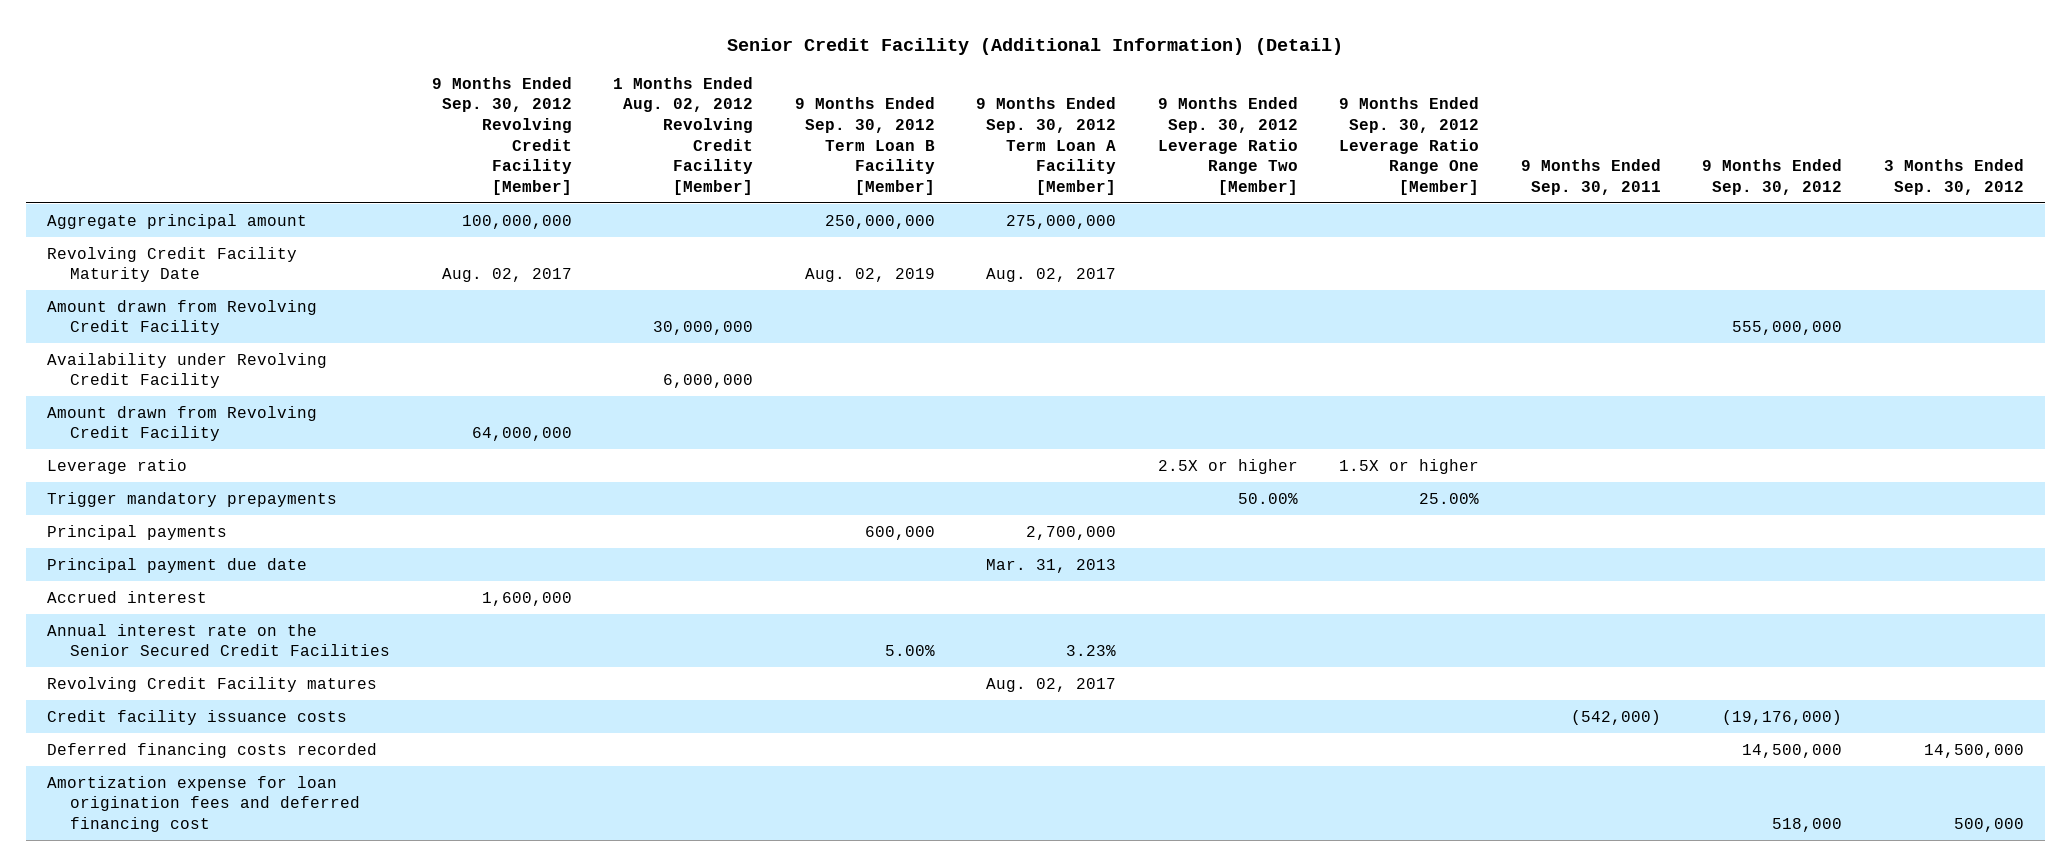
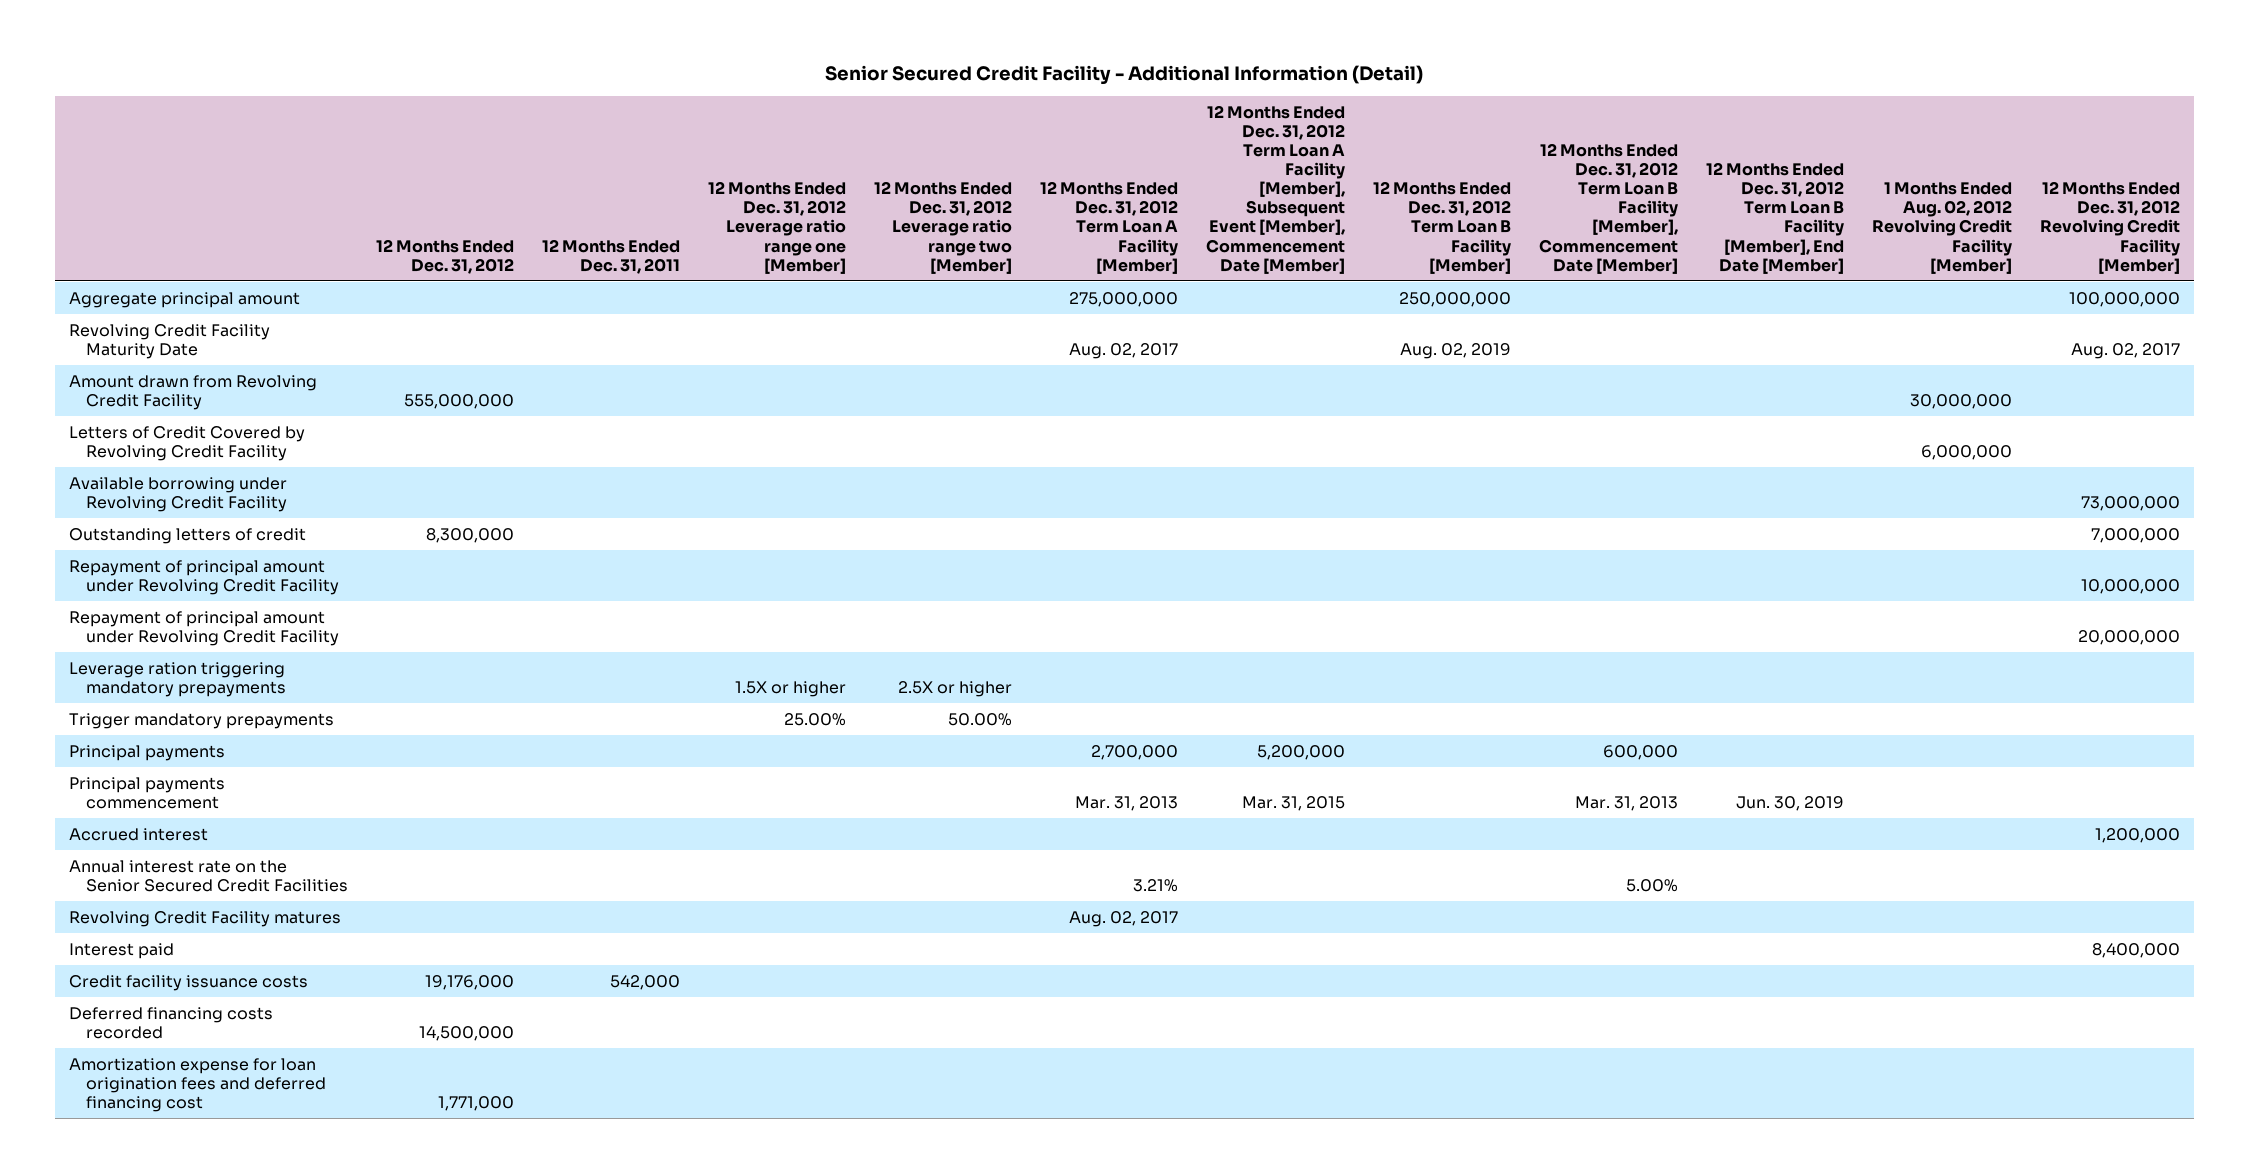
- Senior Credit Facility (Additional Information) (Detail)
+ Senior Secured Credit Facility - Additional Information (Detail)
- | 9 Months Ended Sep. 30, 2012 Revolving Credit Facility [Member] | 1 Months Ended Aug. 02, 2012 Revolving Credit Facility [Member] | 9 Months Ended Sep. 30, 2012 Term Loan B Facility [Member] | 9 Months Ended Sep. 30, 2012 Term Loan A Facility [Member] | 9 Months Ended Sep. 30, 2012 Leverage Ratio Range Two [Member] | 9 Months Ended Sep. 30, 2012 Leverage Ratio Range One [Member] | 9 Months Ended Sep. 30, 2011 | 9 Months Ended Sep. 30, 2012 | 3 Months Ended Sep. 30, 2012
+ | 12 Months Ended Dec. 31, 2012 | 12 Months Ended Dec. 31, 2011 | 12 Months Ended Dec. 31, 2012 Leverage ratio range one [Member] | 12 Months Ended Dec. 31, 2012 Leverage ratio range two [Member] | 12 Months Ended Dec. 31, 2012 Term Loan A Facility [Member] | 12 Months Ended Dec. 31, 2012 Term Loan A Facility [Member], Subsequent Event [Member], Commencement Date [Member] | 12 Months Ended Dec. 31, 2012 Term Loan B Facility [Member] | 12 Months Ended Dec. 31, 2012 Term Loan B Facility [Member], Commencement Date [Member] | 12 Months Ended Dec. 31, 2012 Term Loan B Facility [Member], End Date [Member] | 1 Months Ended Aug. 02, 2012 Revolving Credit Facility [Member] | 12 Months Ended Dec. 31, 2012 Revolving Credit Facility [Member]
- Availability under Revolving Credit Facility | | 6,000,000 | | | | | | |
- Amount drawn from Revolving Credit Facility | 64,000,000 | | | | | | | |
- Leverage ratio | | | | | 2.5X or higher | 1.5X or higher | | |
+ Letters of Credit Covered by Revolving Credit Facility | | | | | | | | | | 6,000,000 |
+ Available borrowing under Revolving Credit Facility | | | | | | | | | | | 73,000,000
+ Outstanding letters of credit | 8,300,000 | | | | | | | | | | 7,000,000
+ Repayment of principal amount under Revolving Credit Facility | | | | | | | | | | | 10,000,000
+ Repayment of principal amount under Revolving Credit Facility | | | | | | | | | | | 20,000,000
+ Leverage ration triggering mandatory prepayments | | | 1.5X or higher | 2.5X or higher | | | | | | |
- Principal payment due date | | | | Mar. 31, 2013 | | | | |
+ Principal payments commencement | | | | | Mar. 31, 2013 | Mar. 31, 2015 | | Mar. 31, 2013 | Jun. 30, 2019 | |
+ Interest paid | | | | | | | | | | | 8,400,000

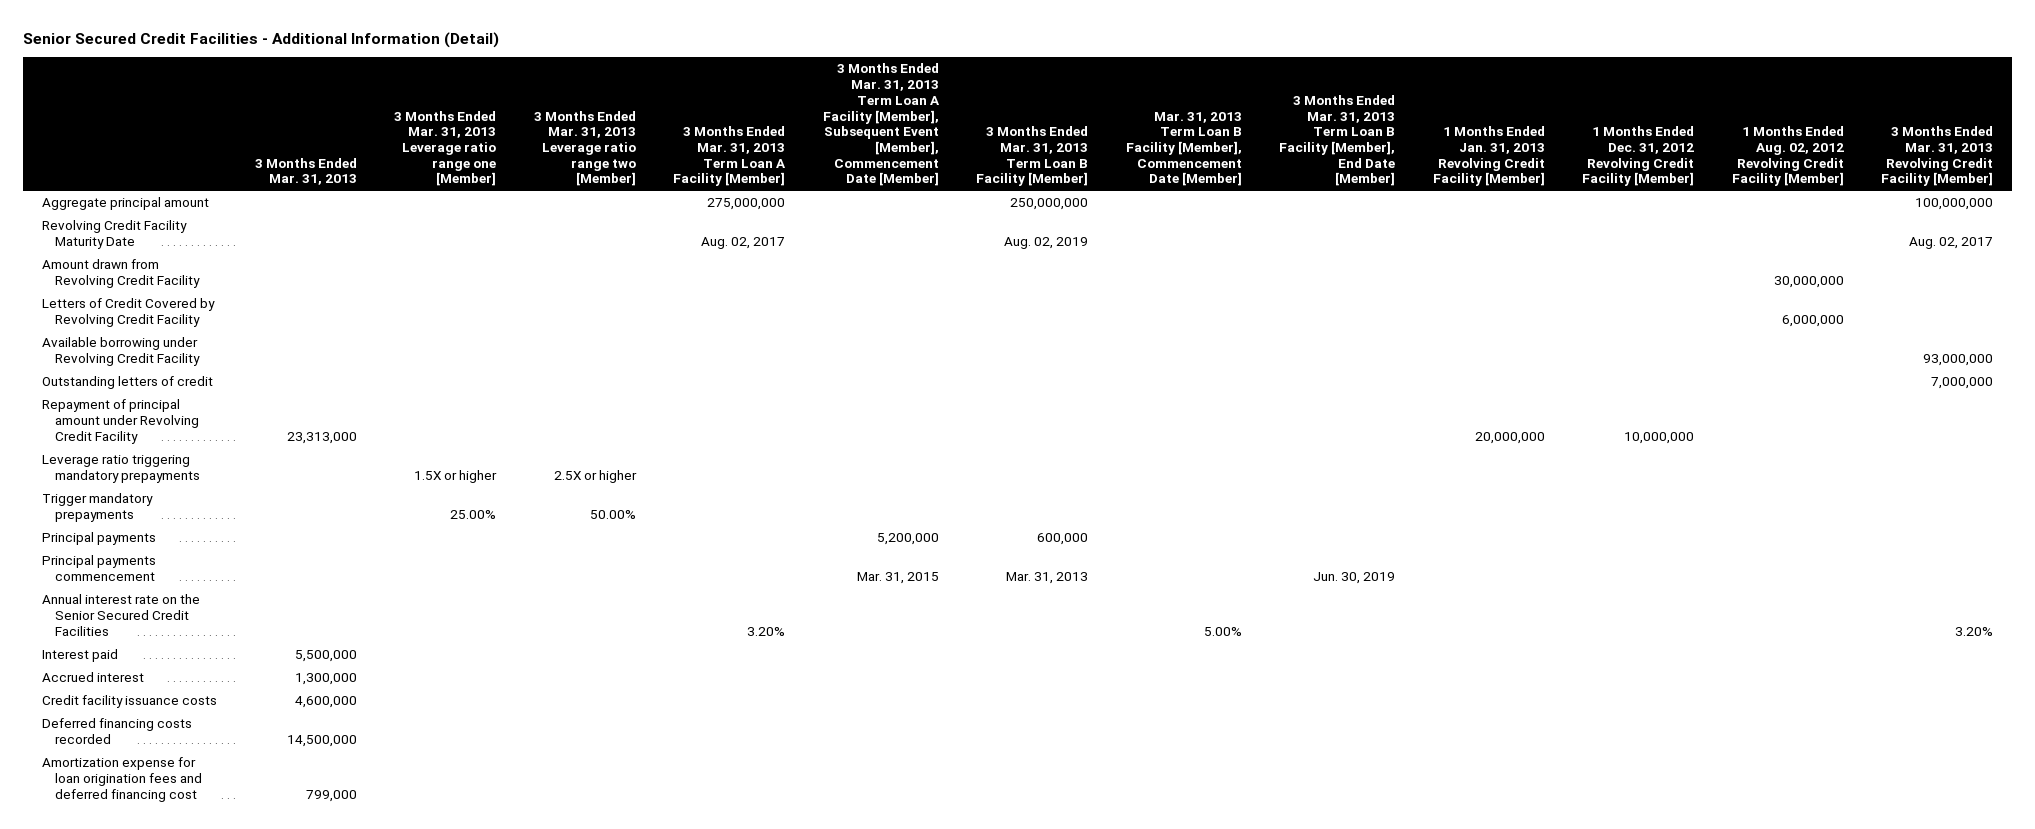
- Senior Secured Credit Facility - Additional Information (Detail)
+ Senior Secured Credit Facilities - Additional Information (Detail)
- | 12 Months Ended Dec. 31, 2012 | 12 Months Ended Dec. 31, 2011 | 12 Months Ended Dec. 31, 2012 Leverage ratio range one [Member] | 12 Months Ended Dec. 31, 2012 Leverage ratio range two [Member] | 12 Months Ended Dec. 31, 2012 Term Loan A Facility [Member] | 12 Months Ended Dec. 31, 2012 Term Loan A Facility [Member], Subsequent Event [Member], Commencement Date [Member] | 12 Months Ended Dec. 31, 2012 Term Loan B Facility [Member] | 12 Months Ended Dec. 31, 2012 Term Loan B Facility [Member], Commencement Date [Member] | 12 Months Ended Dec. 31, 2012 Term Loan B Facility [Member], End Date [Member] | 1 Months Ended Aug. 02, 2012 Revolving Credit Facility [Member] | 12 Months Ended Dec. 31, 2012 Revolving Credit Facility [Member]
+ | 3 Months Ended Mar. 31, 2013 | 3 Months Ended Mar. 31, 2013 Leverage ratio range one [Member] | 3 Months Ended Mar. 31, 2013 Leverage ratio range two [Member] | 3 Months Ended Mar. 31, 2013 Term Loan A Facility [Member] | 3 Months Ended Mar. 31, 2013 Term Loan A Facility [Member], Subsequent Event [Member], Commencement Date [Member] | 3 Months Ended Mar. 31, 2013 Term Loan B Facility [Member] | Mar. 31, 2013 Term Loan B Facility [Member], Commencement Date [Member] | 3 Months Ended Mar. 31, 2013 Term Loan B Facility [Member], End Date [Member] | 1 Months Ended Jan. 31, 2013 Revolving Credit Facility [Member] | 1 Months Ended Dec. 31, 2012 Revolving Credit Facility [Member] | 1 Months Ended Aug. 02, 2012 Revolving Credit Facility [Member] | 3 Months Ended Mar. 31, 2013 Revolving Credit Facility [Member]
- Repayment of principal amount under Revolving Credit Facility | | | | | | | | | | | 20,000,000
- Leverage ration triggering mandatory prepayments | | | 1.5X or higher | 2.5X or higher | | | | | | |
+ Leverage ratio triggering mandatory prepayments | | 1.5X or higher | 2.5X or higher | | | | | | | | |
- Revolving Credit Facility matures | | | | | Aug. 02, 2017 | | | | | |
moved down: Accrued interest | 1,300,000 | | | | | | | | | | |

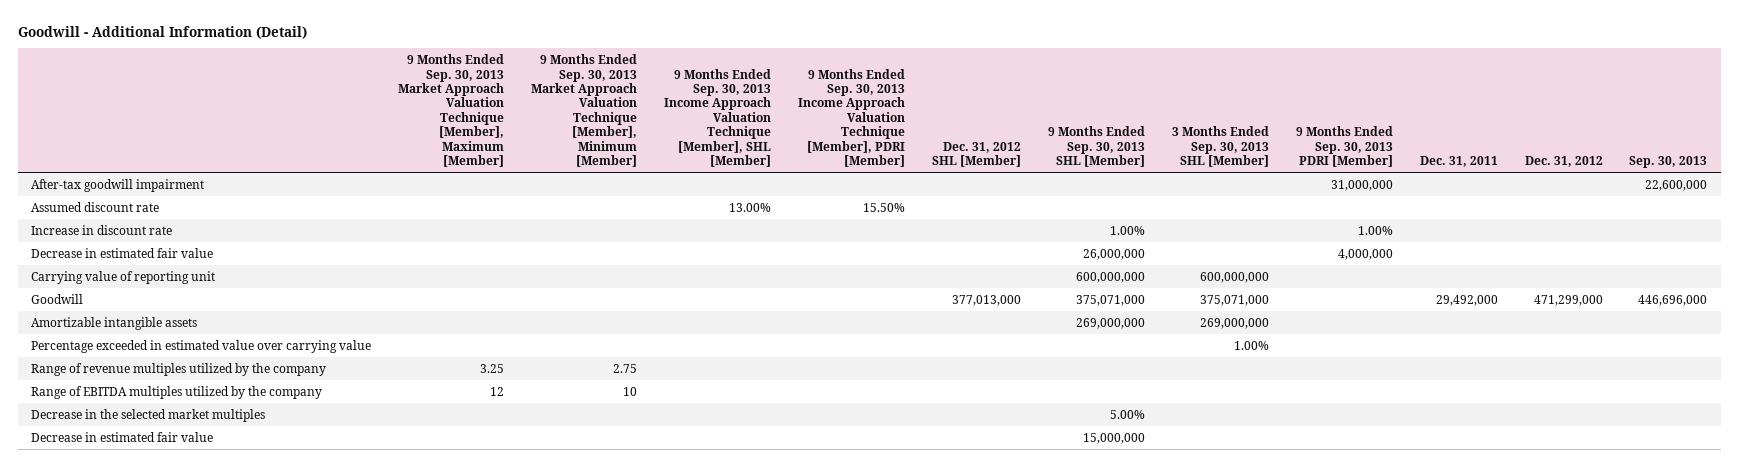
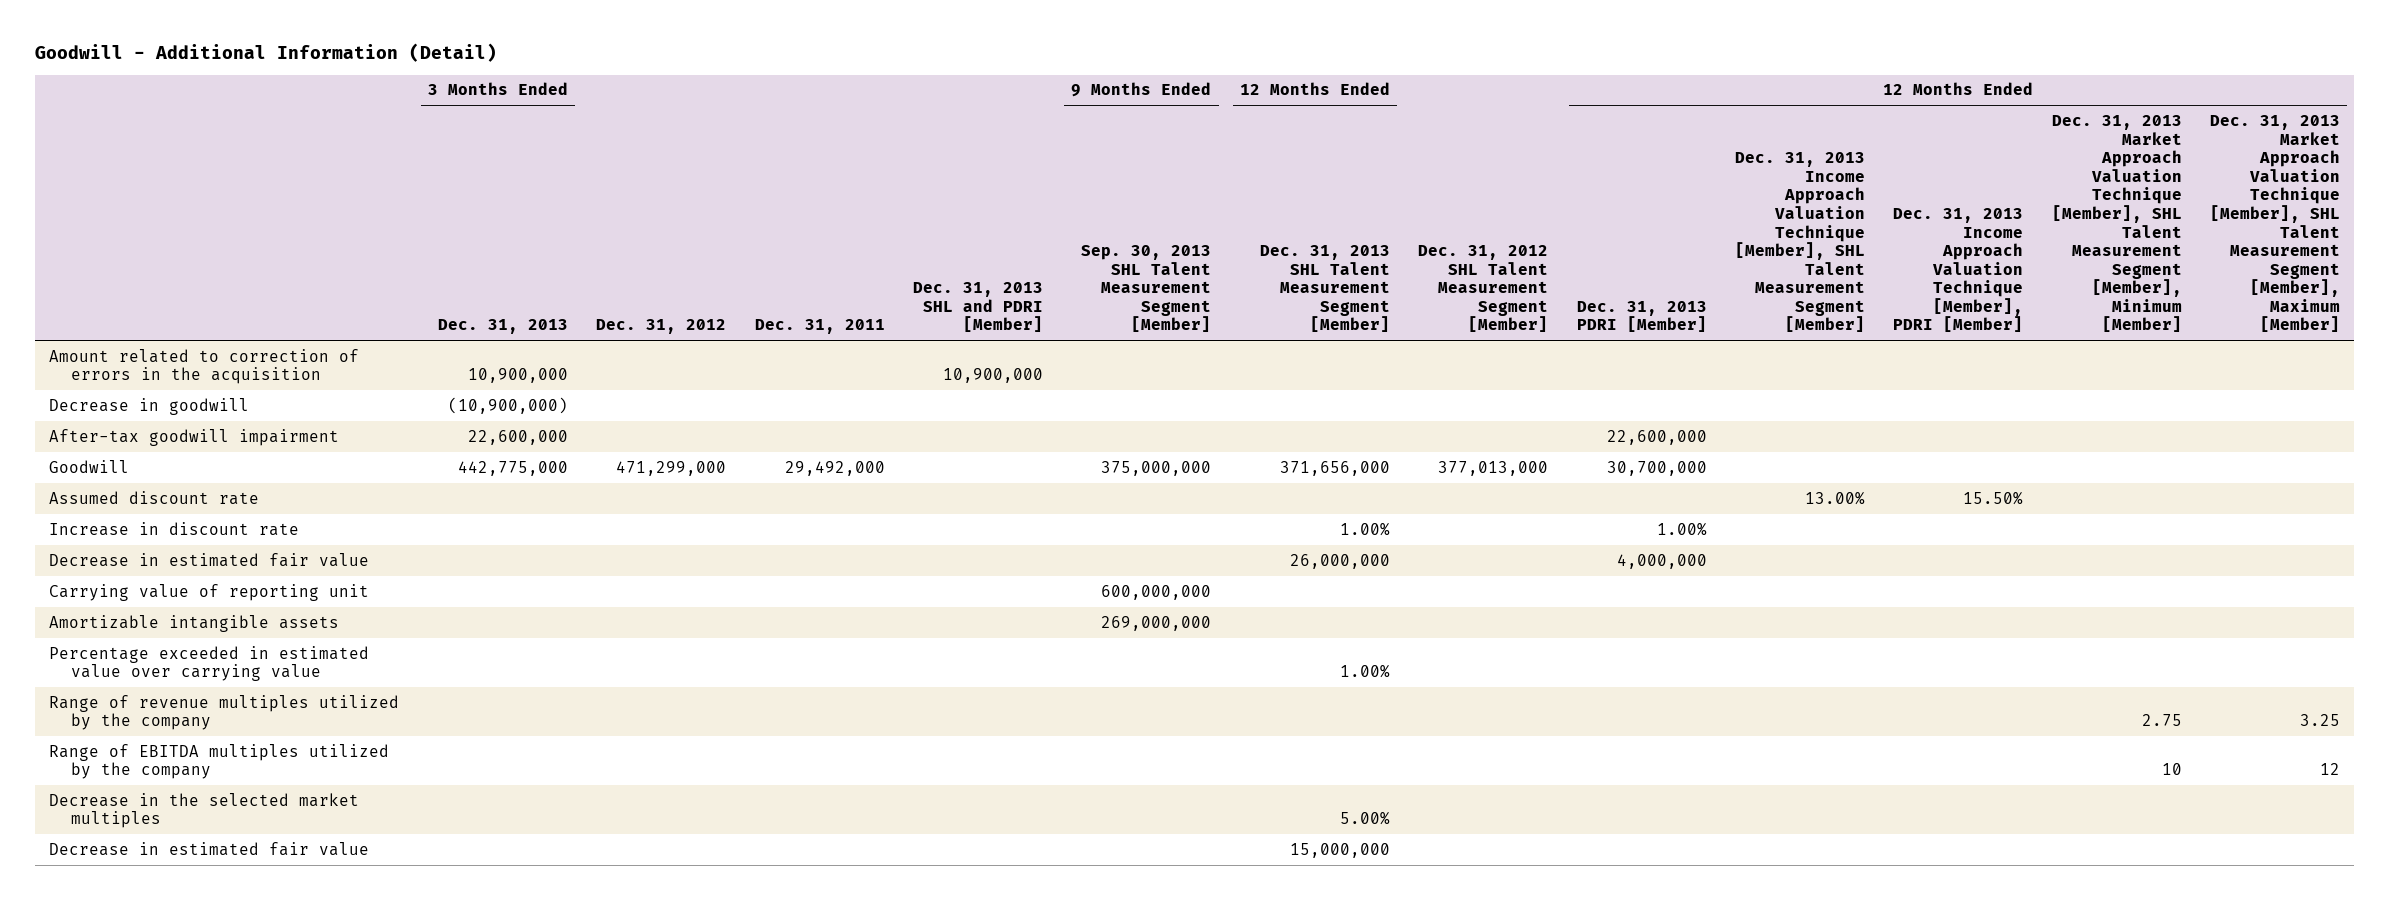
- | 9 Months Ended Sep. 30, 2013 Market Approach Valuation Technique [Member], Maximum [Member] | 9 Months Ended Sep. 30, 2013 Market Approach Valuation Technique [Member], Minimum [Member] | 9 Months Ended Sep. 30, 2013 Income Approach Valuation Technique [Member], SHL [Member] | 9 Months Ended Sep. 30, 2013 Income Approach Valuation Technique [Member], PDRI [Member] | Dec. 31, 2012 SHL [Member] | 9 Months Ended Sep. 30, 2013 SHL [Member] | 3 Months Ended Sep. 30, 2013 SHL [Member] | 9 Months Ended Sep. 30, 2013 PDRI [Member] | Dec. 31, 2011 | Dec. 31, 2012 | Sep. 30, 2013
+ | 3 Months Ended Dec. 31, 2013 | Dec. 31, 2012 | Dec. 31, 2011 | Dec. 31, 2013 SHL and PDRI [Member] | 9 Months Ended Sep. 30, 2013 SHL Talent Measurement Segment [Member] | 12 Months Ended Dec. 31, 2013 SHL Talent Measurement Segment [Member] | Dec. 31, 2012 SHL Talent Measurement Segment [Member] | 12 Months Ended Dec. 31, 2013 PDRI [Member] | 12 Months Ended Dec. 31, 2013 Income Approach Valuation Technique [Member], SHL Talent Measurement Segment [Member] | 12 Months Ended Dec. 31, 2013 Income Approach Valuation Technique [Member], PDRI [Member] | 12 Months Ended Dec. 31, 2013 Market Approach Valuation Technique [Member], SHL Talent Measurement Segment [Member], Minimum [Member] | 12 Months Ended Dec. 31, 2013 Market Approach Valuation Technique [Member], SHL Talent Measurement Segment [Member], Maximum [Member]
+ Amount related to correction of errors in the acquisition | 10,900,000 | | | 10,900,000 | | | | | | | |
+ Decrease in goodwill | (10,900,000) | | | | | | | | | | |
moved up: Goodwill | 442,775,000 | 471,299,000 | 29,492,000 | | 375,000,000 | 371,656,000 | 377,013,000 | 30,700,000 | | | |

